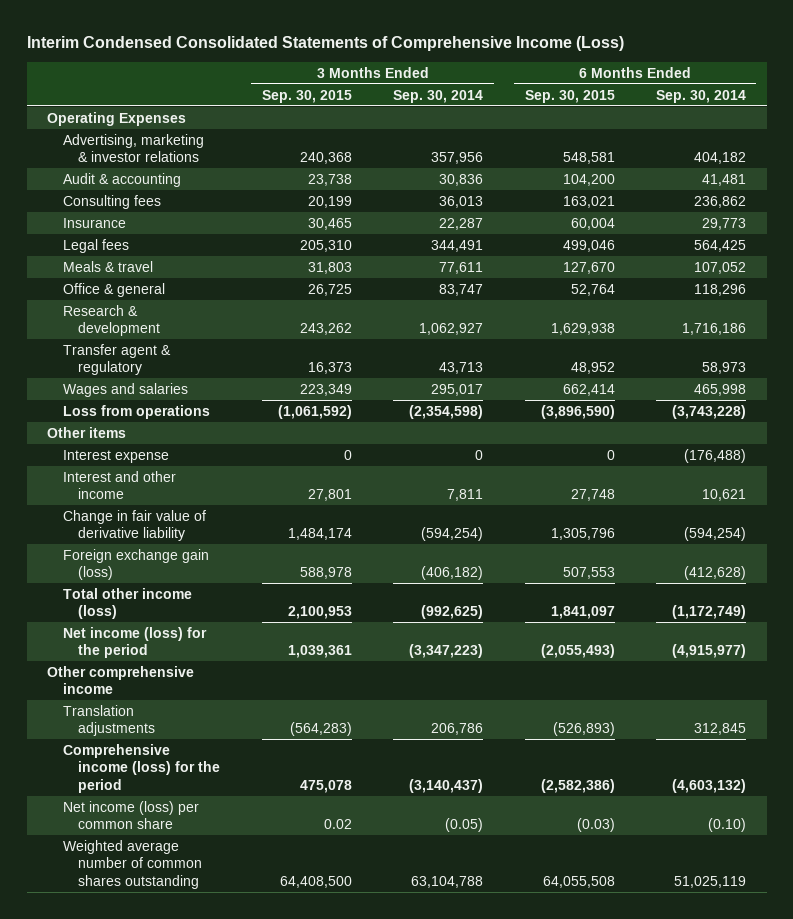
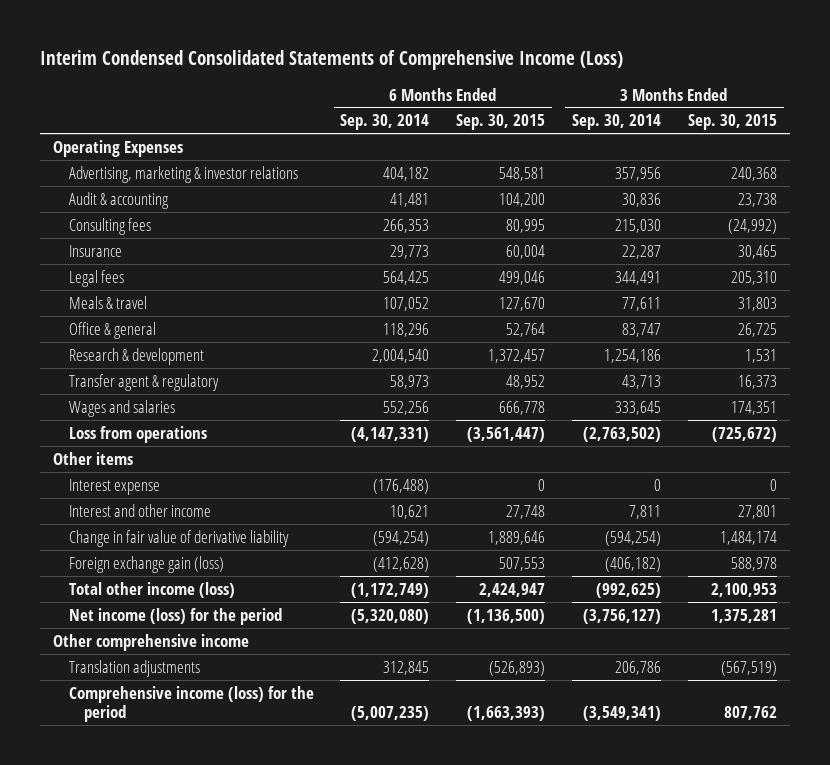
- | 3 Months Ended Sep. 30, 2015 | 3 Months Ended Sep. 30, 2014 | 6 Months Ended Sep. 30, 2015 | 6 Months Ended Sep. 30, 2014
+ | 6 Months Ended Sep. 30, 2014 | 6 Months Ended Sep. 30, 2015 | 3 Months Ended Sep. 30, 2014 | 3 Months Ended Sep. 30, 2015
- Consulting fees | 20,199 | 36,013 | 163,021 | 236,862
+ Consulting fees | 266,353 | 80,995 | 215,030 | (24,992)
- Research & development | 243,262 | 1,062,927 | 1,629,938 | 1,716,186
+ Research & development | 2,004,540 | 1,372,457 | 1,254,186 | 1,531
- Wages and salaries | 223,349 | 295,017 | 662,414 | 465,998
- Loss from operations | (1,061,592) | (2,354,598) | (3,896,590) | (3,743,228)
+ Wages and salaries | 552,256 | 666,778 | 333,645 | 174,351
+ Loss from operations | (4,147,331) | (3,561,447) | (2,763,502) | (725,672)
- Change in fair value of derivative liability | 1,484,174 | (594,254) | 1,305,796 | (594,254)
+ Change in fair value of derivative liability | (594,254) | 1,889,646 | (594,254) | 1,484,174
- Total other income (loss) | 2,100,953 | (992,625) | 1,841,097 | (1,172,749)
- Net income (loss) for the period | 1,039,361 | (3,347,223) | (2,055,493) | (4,915,977)
+ Total other income (loss) | (1,172,749) | 2,424,947 | (992,625) | 2,100,953
+ Net income (loss) for the period | (5,320,080) | (1,136,500) | (3,756,127) | 1,375,281
- Translation adjustments | (564,283) | 206,786 | (526,893) | 312,845
- Comprehensive income (loss) for the period | 475,078 | (3,140,437) | (2,582,386) | (4,603,132)
- Net income (loss) per common share | 0.02 | (0.05) | (0.03) | (0.10)
- Weighted average number of common shares outstanding | 64,408,500 | 63,104,788 | 64,055,508 | 51,025,119
+ Translation adjustments | 312,845 | (526,893) | 206,786 | (567,519)
+ Comprehensive income (loss) for the period | (5,007,235) | (1,663,393) | (3,549,341) | 807,762

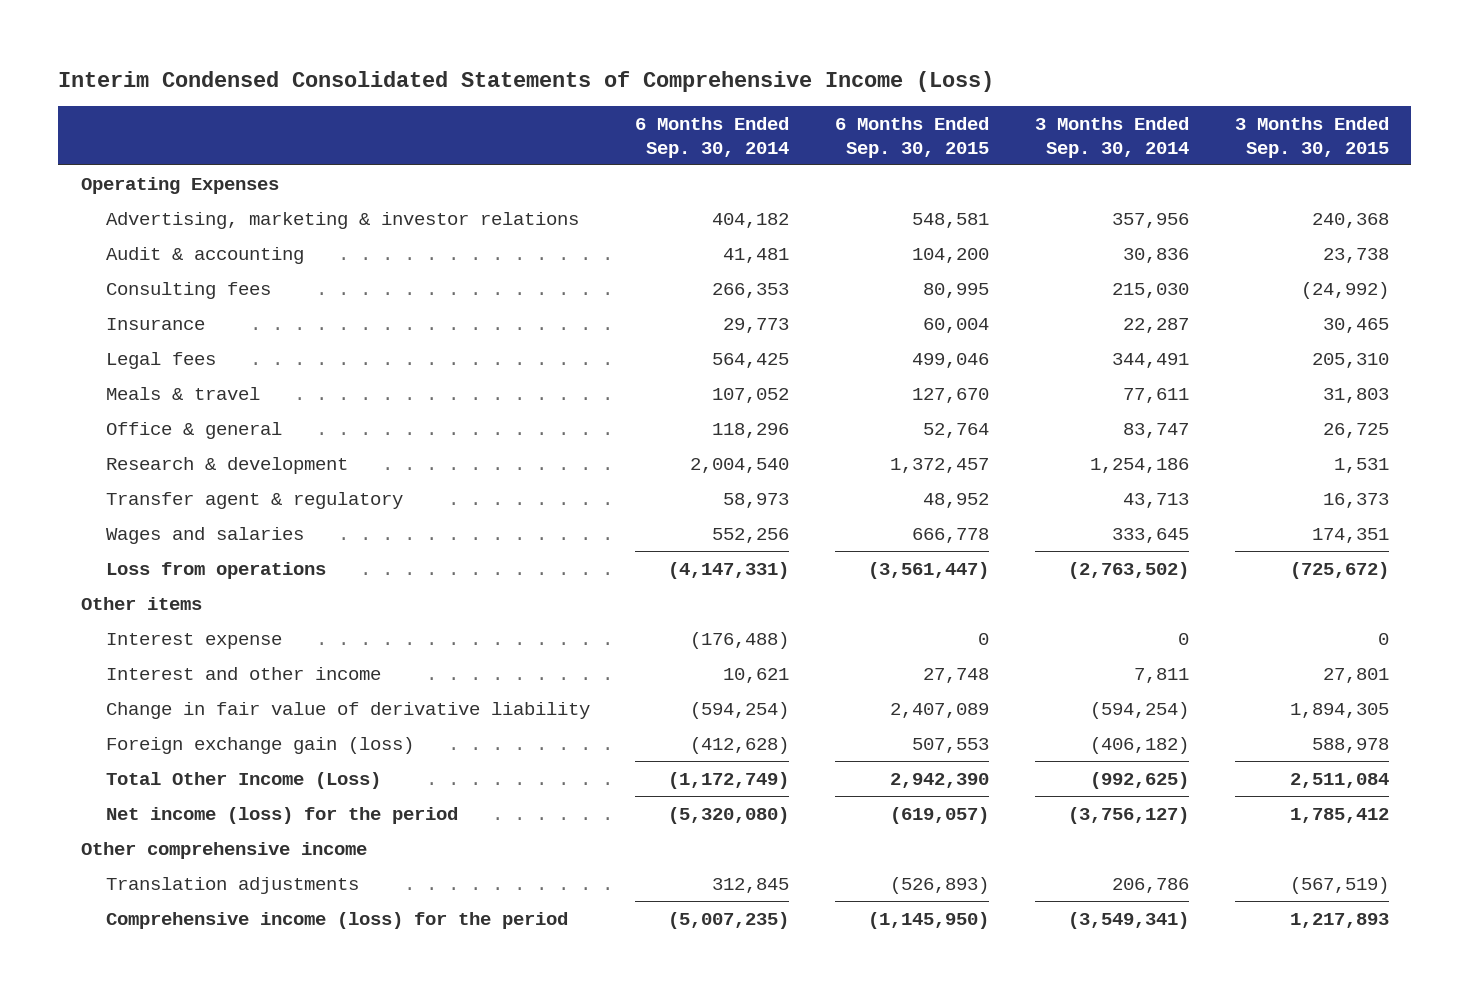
- Change in fair value of derivative liability | (594,254) | 1,889,646 | (594,254) | 1,484,174
+ Change in fair value of derivative liability | (594,254) | 2,407,089 | (594,254) | 1,894,305
- Total other income (loss) | (1,172,749) | 2,424,947 | (992,625) | 2,100,953
- Net income (loss) for the period | (5,320,080) | (1,136,500) | (3,756,127) | 1,375,281
+ Total Other Income (Loss) | (1,172,749) | 2,942,390 | (992,625) | 2,511,084
+ Net income (loss) for the period | (5,320,080) | (619,057) | (3,756,127) | 1,785,412
- Comprehensive income (loss) for the period | (5,007,235) | (1,663,393) | (3,549,341) | 807,762
+ Comprehensive income (loss) for the period | (5,007,235) | (1,145,950) | (3,549,341) | 1,217,893

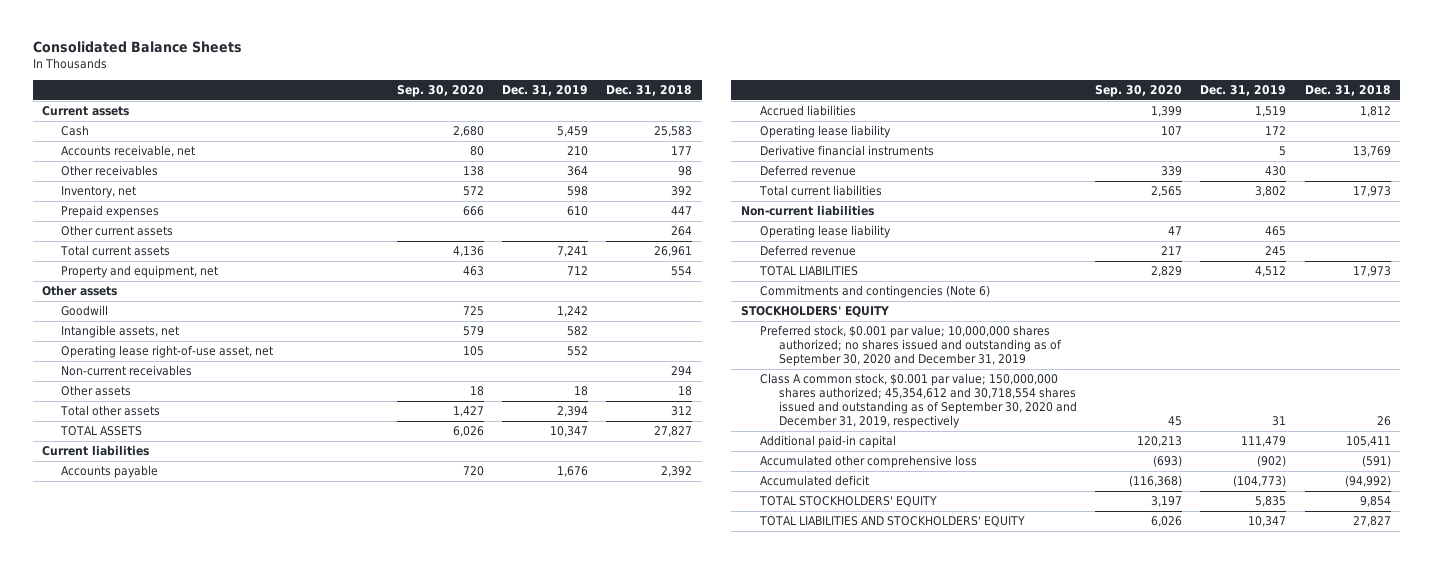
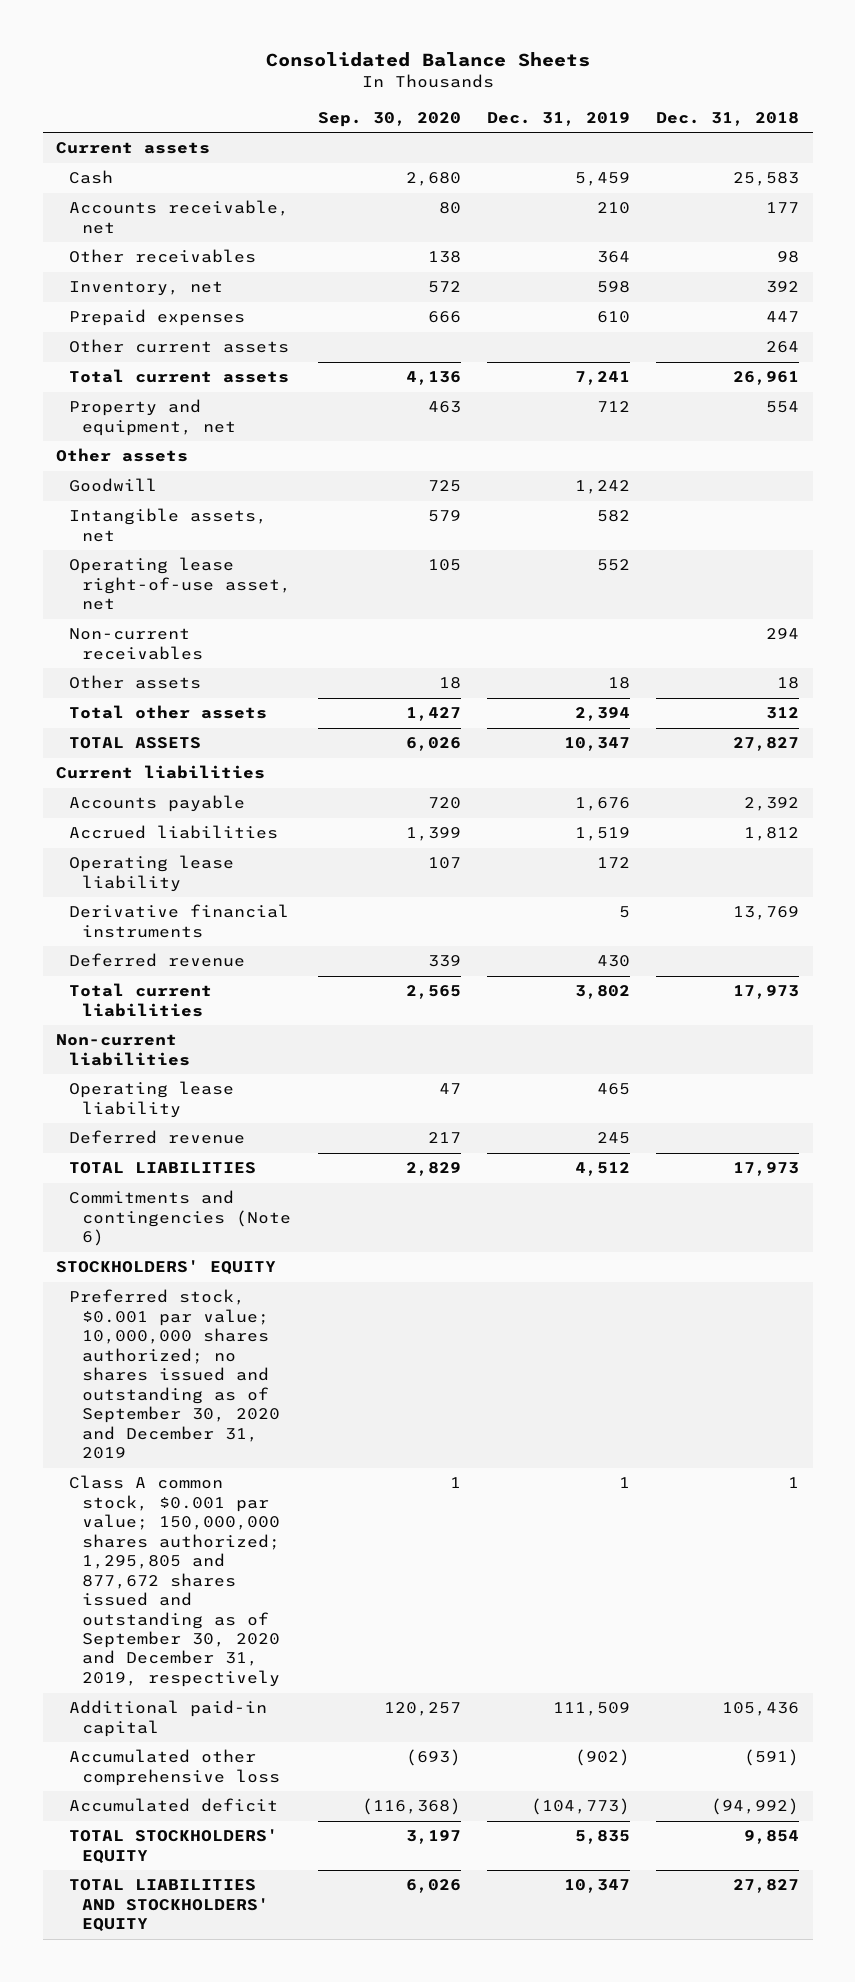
- Class A common stock, $0.001 par value; 150,000,000 shares authorized; 45,354,612 and 30,718,554 shares issued and outstanding as of September 30, 2020 and December 31, 2019, respectively | 45 | 31 | 26
- Additional paid-in capital | 120,213 | 111,479 | 105,411
+ Class A common stock, $0.001 par value; 150,000,000 shares authorized; 1,295,805 and 877,672 shares issued and outstanding as of September 30, 2020 and December 31, 2019, respectively | 1 | 1 | 1
+ Additional paid-in capital | 120,257 | 111,509 | 105,436

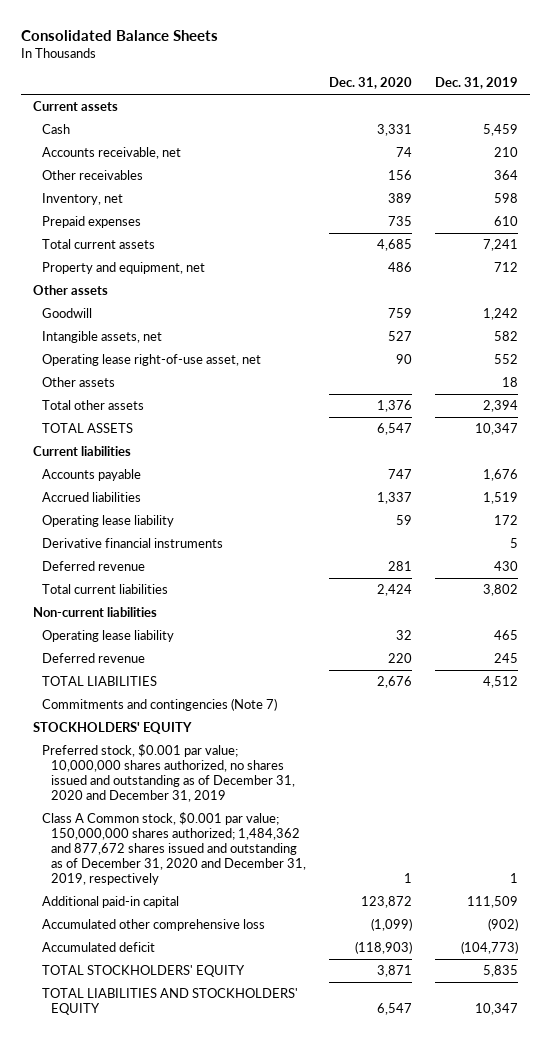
- | Sep. 30, 2020 | Dec. 31, 2019 | Dec. 31, 2018
+ | Dec. 31, 2020 | Dec. 31, 2019
- Other current assets | | | 264
- Non-current receivables | | | 294
- Commitments and contingencies (Note 6)
+ Commitments and contingencies (Note 7)
- Preferred stock, $0.001 par value; 10,000,000 shares authorized; no shares issued and outstanding as of September 30, 2020 and December 31, 2019
- Class A common stock, $0.001 par value; 150,000,000 shares authorized; 1,295,805 and 877,672 shares issued and outstanding as of September 30, 2020 and December 31, 2019, respectively | 1 | 1 | 1
+ Preferred stock, $0.001 par value; 10,000,000 shares authorized, no shares issued and outstanding as of December 31, 2020 and December 31, 2019
+ Class A Common stock, $0.001 par value; 150,000,000 shares authorized; 1,484,362 and 877,672 shares issued and outstanding as of December 31, 2020 and December 31, 2019, respectively | 1 | 1

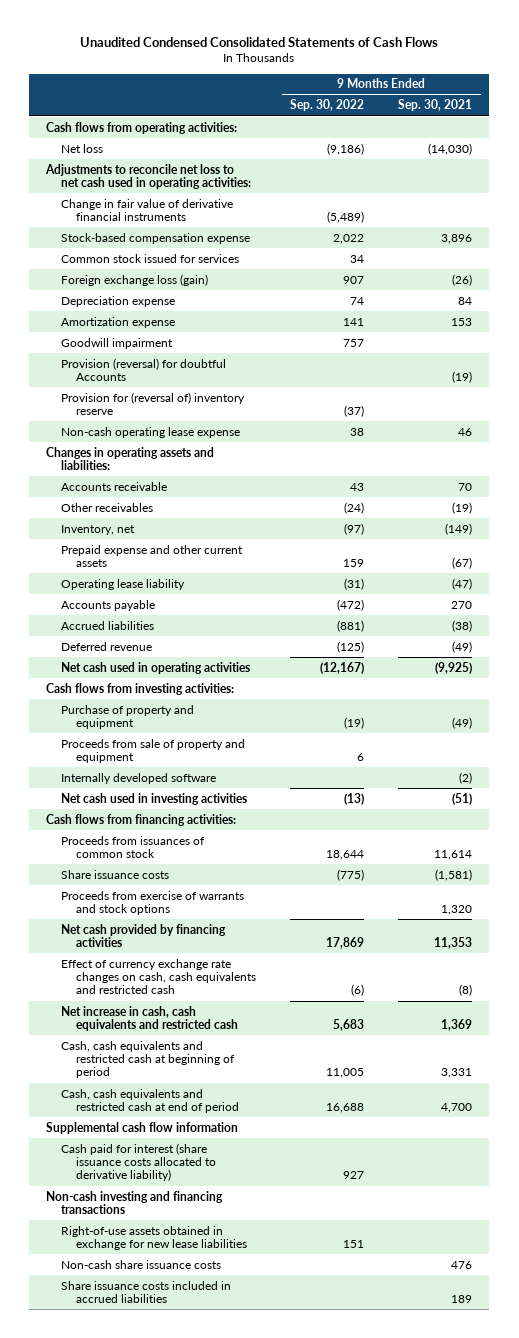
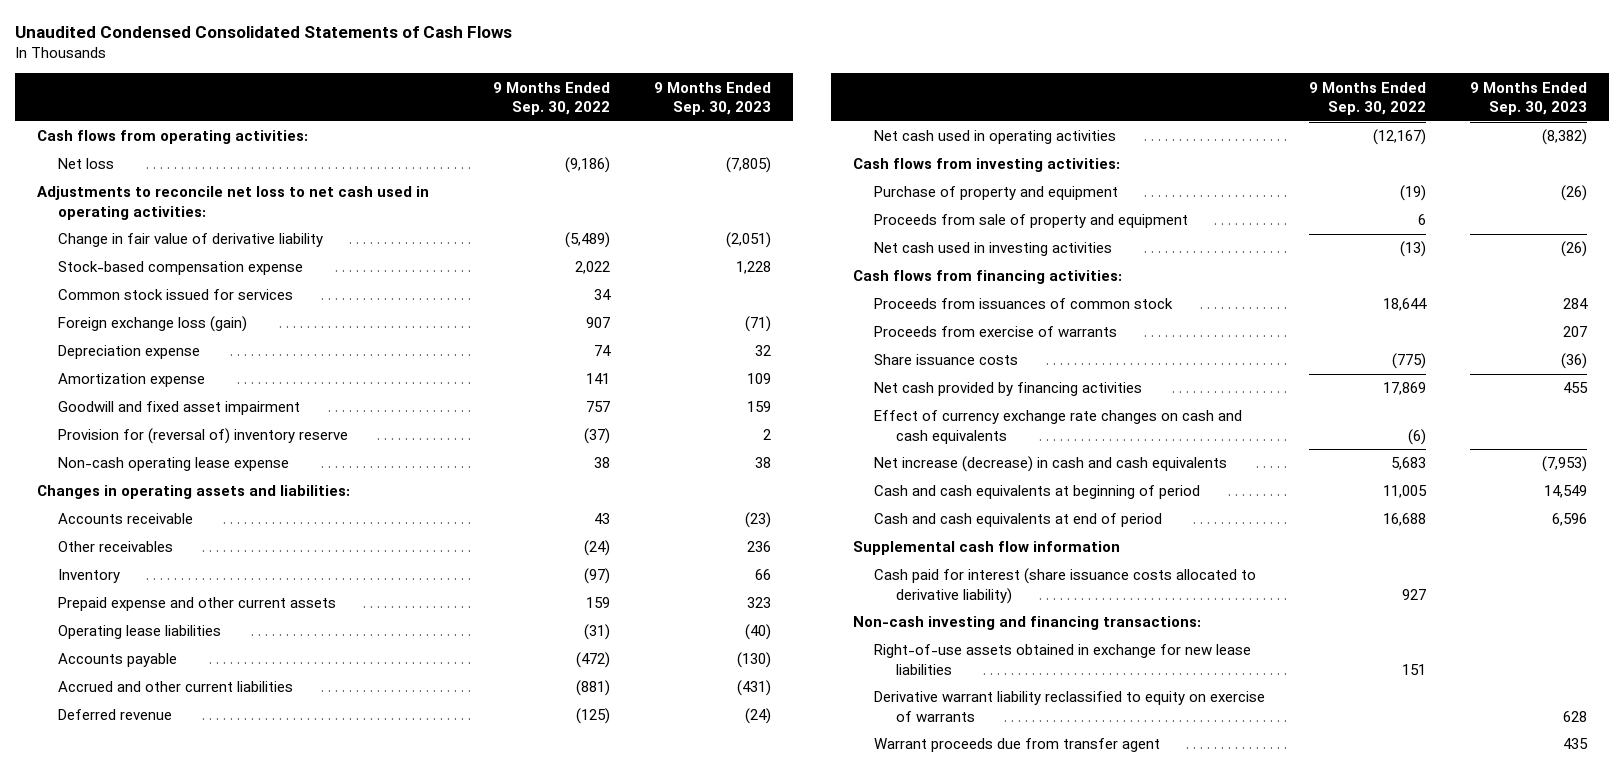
- | 9 Months Ended Sep. 30, 2022 | 9 Months Ended Sep. 30, 2021
+ | 9 Months Ended Sep. 30, 2022 | 9 Months Ended Sep. 30, 2023
- Change in fair value of derivative financial instruments | (5,489) |
+ Change in fair value of derivative liability | (5,489) | (2,051)
- Goodwill impairment | 757 |
- Provision (reversal) for doubtful Accounts | | (19)
+ Goodwill and fixed asset impairment | 757 | 159
- Inventory, net | (97) | (149)
+ Inventory | (97) | 66
- Operating lease liability | (31) | (47)
+ Operating lease liabilities | (31) | (40)
- Accrued liabilities | (881) | (38)
+ Accrued and other current liabilities | (881) | (431)
- Internally developed software | | (2)
+ Proceeds from exercise of warrants | | 207
- Proceeds from exercise of warrants and stock options | | 1,320
- Effect of currency exchange rate changes on cash, cash equivalents and restricted cash | (6) | (8)
- Net increase in cash, cash equivalents and restricted cash | 5,683 | 1,369
- Cash, cash equivalents and restricted cash at beginning of period | 11,005 | 3,331
- Cash, cash equivalents and restricted cash at end of period | 16,688 | 4,700
+ Effect of currency exchange rate changes on cash and cash equivalents | (6) |
+ Net increase (decrease) in cash and cash equivalents | 5,683 | (7,953)
+ Cash and cash equivalents at beginning of period | 11,005 | 14,549
+ Cash and cash equivalents at end of period | 16,688 | 6,596
- Non-cash investing and financing transactions
+ Non-cash investing and financing transactions:
- Non-cash share issuance costs | | 476
- Share issuance costs included in accrued liabilities | | 189
+ Derivative warrant liability reclassified to equity on exercise of warrants | | 628
+ Warrant proceeds due from transfer agent | | 435

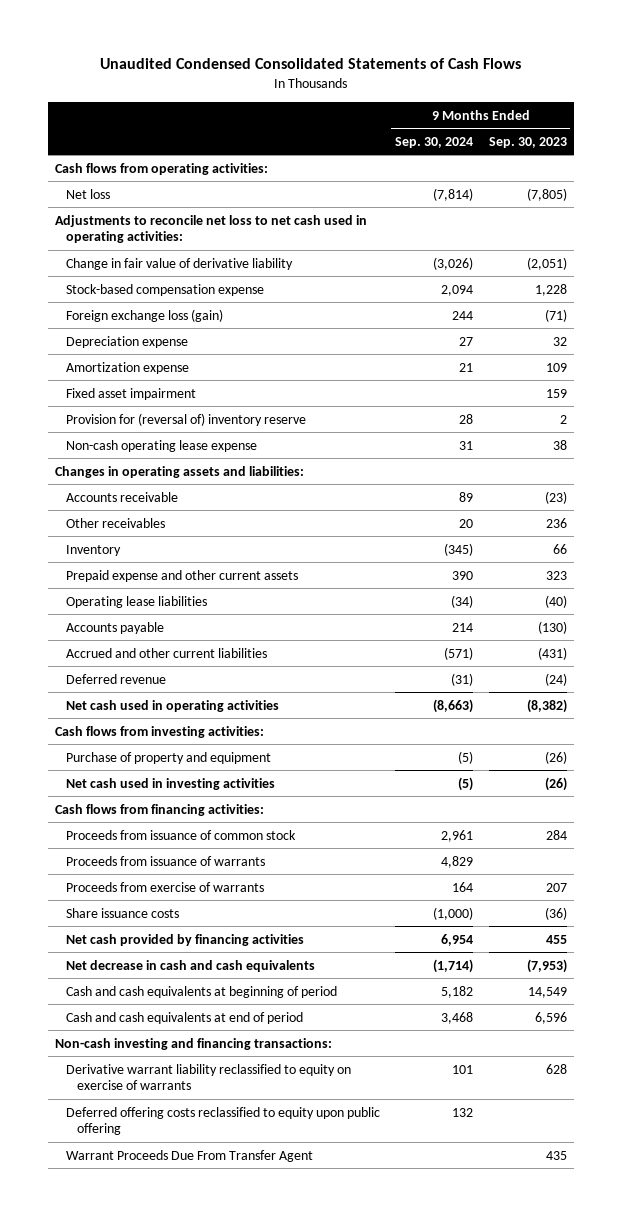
- | 9 Months Ended Sep. 30, 2022 | 9 Months Ended Sep. 30, 2023
+ | 9 Months Ended Sep. 30, 2024 | 9 Months Ended Sep. 30, 2023
- Common stock issued for services | 34 |
- Goodwill and fixed asset impairment | 757 | 159
+ Fixed asset impairment | | 159
- Proceeds from sale of property and equipment | 6 |
- Proceeds from issuances of common stock | 18,644 | 284
+ Proceeds from issuance of common stock | 2,961 | 284
+ Proceeds from issuance of warrants | 4,829 |
- Effect of currency exchange rate changes on cash and cash equivalents | (6) |
- Net increase (decrease) in cash and cash equivalents | 5,683 | (7,953)
+ Net decrease in cash and cash equivalents | (1,714) | (7,953)
- Supplemental cash flow information
- Cash paid for interest (share issuance costs allocated to derivative liability) | 927 |
- Right-of-use assets obtained in exchange for new lease liabilities | 151 |
- Warrant proceeds due from transfer agent | | 435
+ Deferred offering costs reclassified to equity upon public offering | 132 |
+ Warrant Proceeds Due From Transfer Agent | | 435

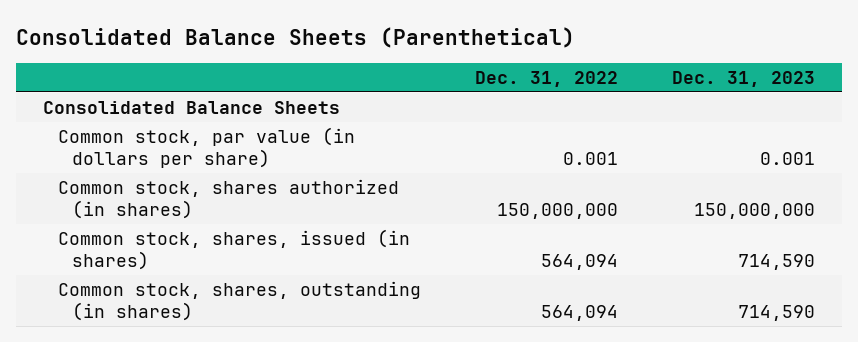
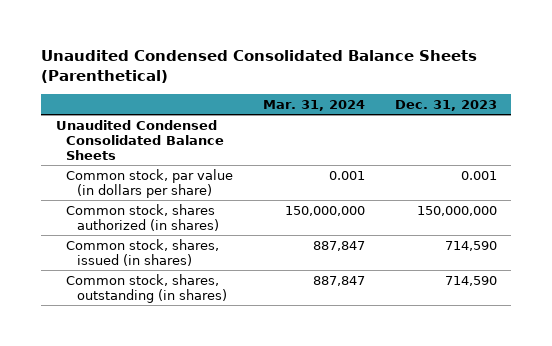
- Consolidated Balance Sheets (Parenthetical)
+ Unaudited Condensed Consolidated Balance Sheets (Parenthetical)
- | Dec. 31, 2022 | Dec. 31, 2023
+ | Mar. 31, 2024 | Dec. 31, 2023
- Consolidated Balance Sheets
+ Unaudited Condensed Consolidated Balance Sheets

